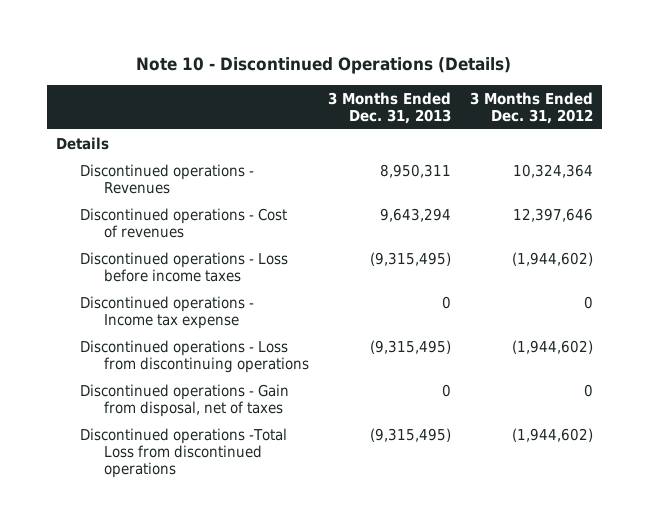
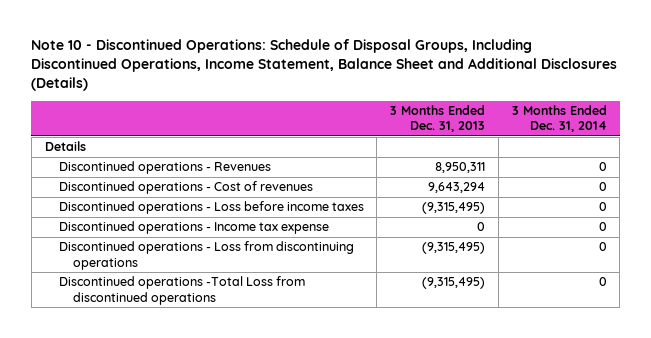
- Note 10 - Discontinued Operations (Details)
+ Note 10 - Discontinued Operations: Schedule of Disposal Groups, Including Discontinued Operations, Income Statement, Balance Sheet and Additional Disclosures (Details)
- | 3 Months Ended Dec. 31, 2013 | 3 Months Ended Dec. 31, 2012
+ | 3 Months Ended Dec. 31, 2013 | 3 Months Ended Dec. 31, 2014
- Discontinued operations - Gain from disposal, net of taxes | 0 | 0

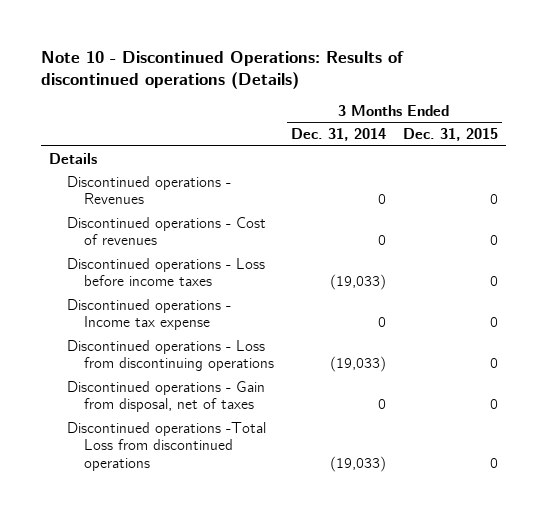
- Note 10 - Discontinued Operations: Schedule of Disposal Groups, Including Discontinued Operations, Income Statement, Balance Sheet and Additional Disclosures (Details)
+ Note 10 - Discontinued Operations: Results of discontinued operations (Details)
- | 3 Months Ended Dec. 31, 2013 | 3 Months Ended Dec. 31, 2014
+ | 3 Months Ended Dec. 31, 2014 | 3 Months Ended Dec. 31, 2015
- Discontinued operations - Loss before income taxes | (9,315,495) | 0
+ Discontinued operations - Loss before income taxes | (19,033) | 0
- Discontinued operations - Loss from discontinuing operations | (9,315,495) | 0
- Discontinued operations -Total Loss from discontinued operations | (9,315,495) | 0
+ Discontinued operations - Loss from discontinuing operations | (19,033) | 0
+ Discontinued operations - Gain from disposal, net of taxes | 0 | 0
+ Discontinued operations -Total Loss from discontinued operations | (19,033) | 0

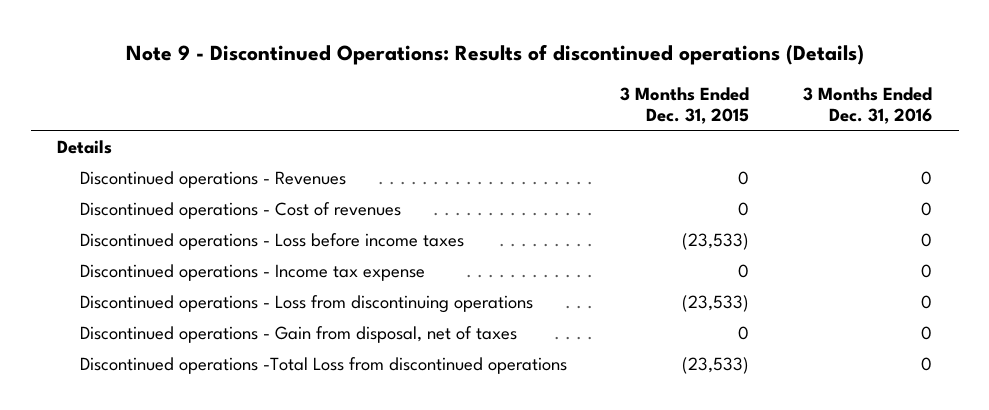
- Note 10 - Discontinued Operations: Results of discontinued operations (Details)
+ Note 9 - Discontinued Operations: Results of discontinued operations (Details)
- | 3 Months Ended Dec. 31, 2014 | 3 Months Ended Dec. 31, 2015
+ | 3 Months Ended Dec. 31, 2015 | 3 Months Ended Dec. 31, 2016
- Discontinued operations - Loss before income taxes | (19,033) | 0
+ Discontinued operations - Loss before income taxes | (23,533) | 0
- Discontinued operations - Loss from discontinuing operations | (19,033) | 0
+ Discontinued operations - Loss from discontinuing operations | (23,533) | 0
- Discontinued operations -Total Loss from discontinued operations | (19,033) | 0
+ Discontinued operations -Total Loss from discontinued operations | (23,533) | 0

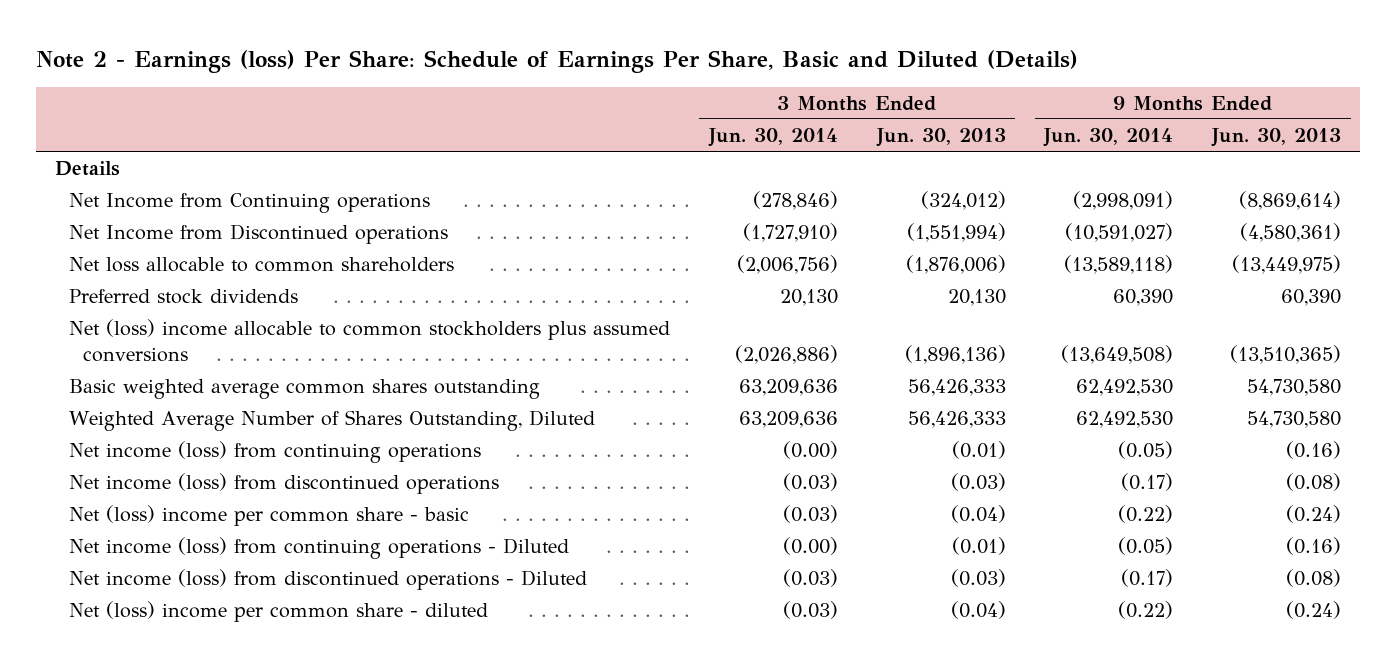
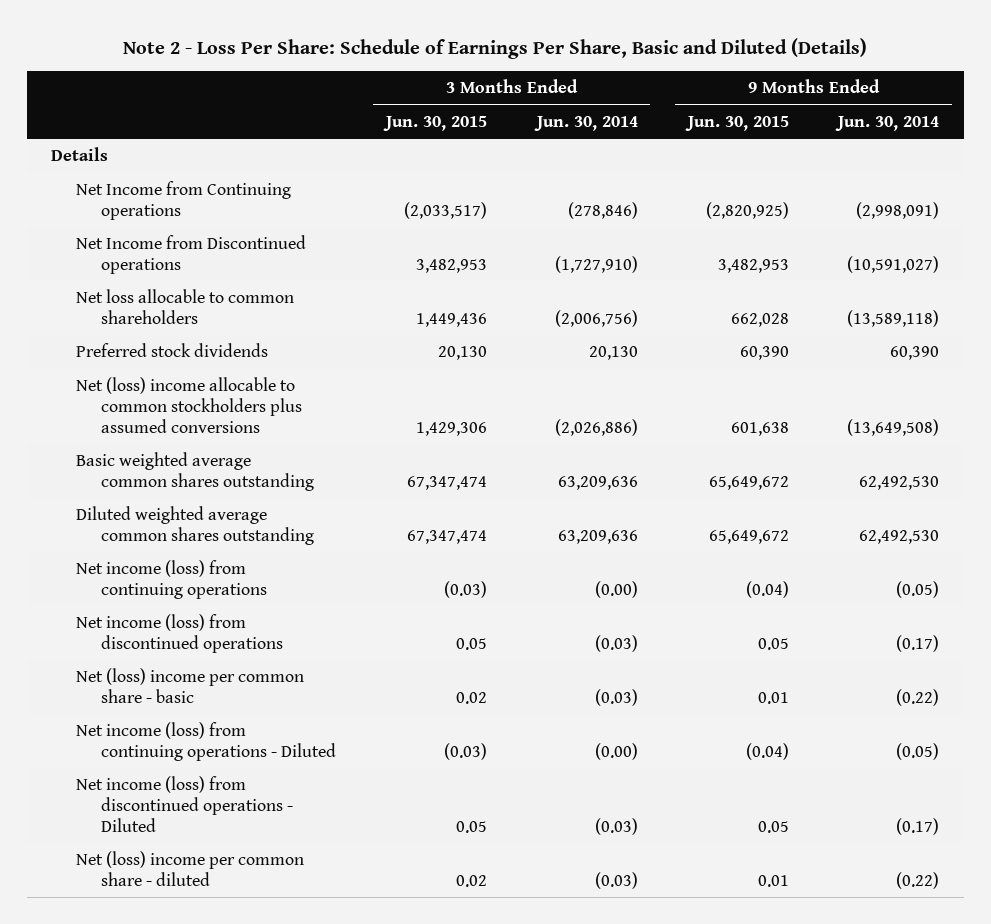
- Note 2 - Earnings (loss) Per Share: Schedule of Earnings Per Share, Basic and Diluted (Details)
+ Note 2 - Loss Per Share: Schedule of Earnings Per Share, Basic and Diluted (Details)
- | 3 Months Ended Jun. 30, 2014 | 3 Months Ended Jun. 30, 2013 | 9 Months Ended Jun. 30, 2014 | 9 Months Ended Jun. 30, 2013
+ | 3 Months Ended Jun. 30, 2015 | 3 Months Ended Jun. 30, 2014 | 9 Months Ended Jun. 30, 2015 | 9 Months Ended Jun. 30, 2014
- Weighted Average Number of Shares Outstanding, Diluted | 63,209,636 | 56,426,333 | 62,492,530 | 54,730,580
+ Diluted weighted average common shares outstanding | 67,347,474 | 63,209,636 | 65,649,672 | 62,492,530

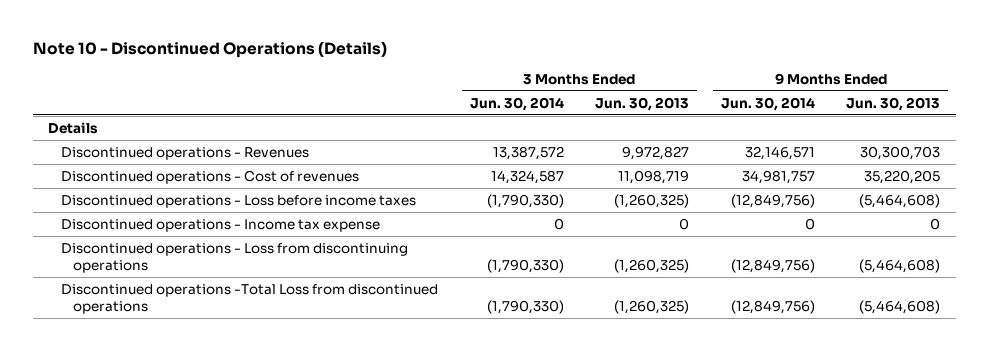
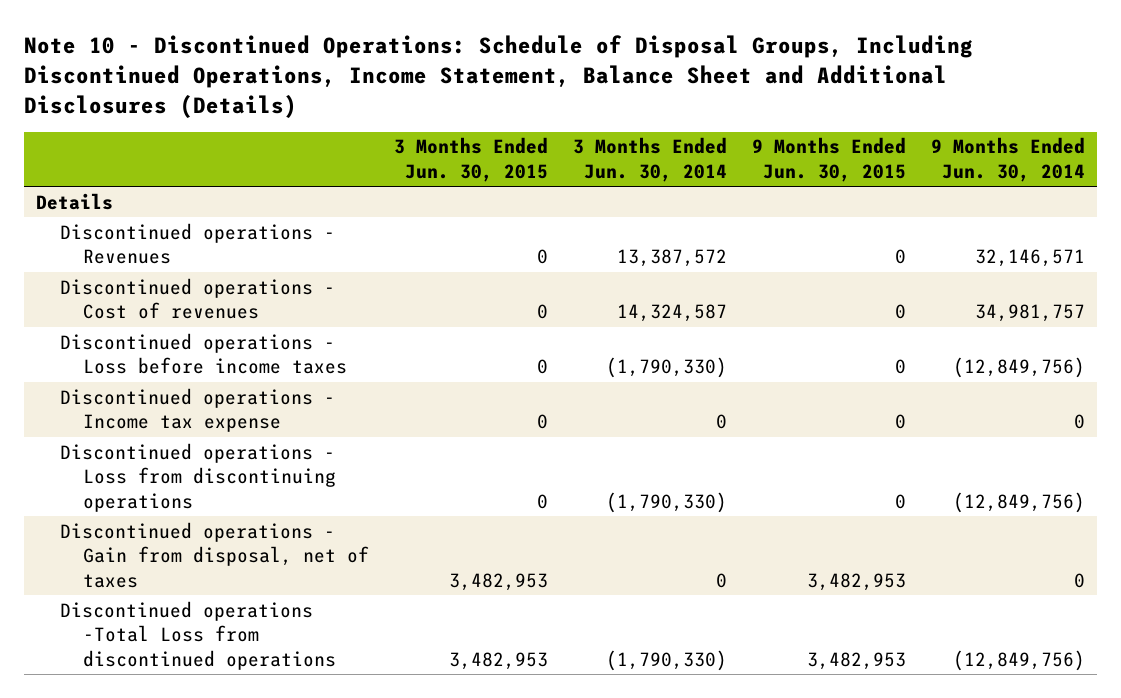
- Note 10 - Discontinued Operations (Details)
+ Note 10 - Discontinued Operations: Schedule of Disposal Groups, Including Discontinued Operations, Income Statement, Balance Sheet and Additional Disclosures (Details)
- | 3 Months Ended Jun. 30, 2014 | 3 Months Ended Jun. 30, 2013 | 9 Months Ended Jun. 30, 2014 | 9 Months Ended Jun. 30, 2013
+ | 3 Months Ended Jun. 30, 2015 | 3 Months Ended Jun. 30, 2014 | 9 Months Ended Jun. 30, 2015 | 9 Months Ended Jun. 30, 2014
+ Discontinued operations - Gain from disposal, net of taxes | 3,482,953 | 0 | 3,482,953 | 0

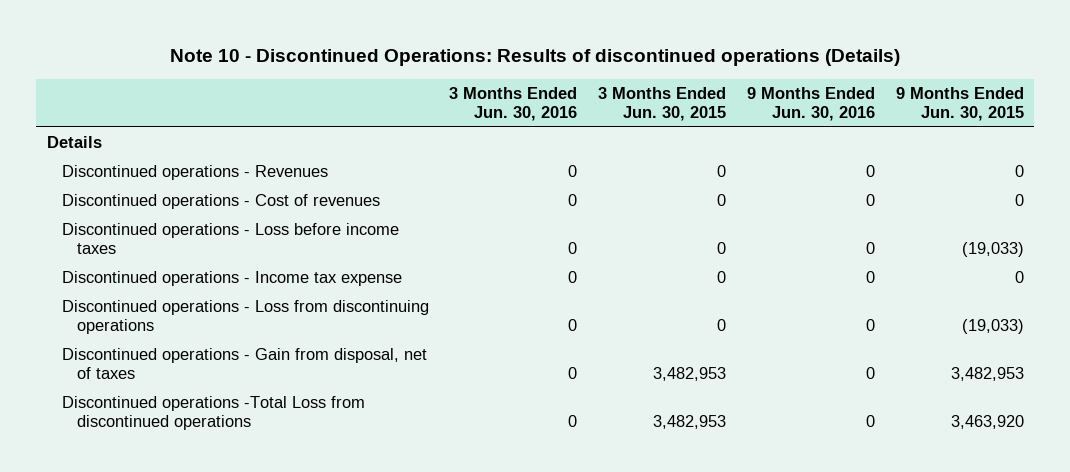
- Note 10 - Discontinued Operations: Schedule of Disposal Groups, Including Discontinued Operations, Income Statement, Balance Sheet and Additional Disclosures (Details)
+ Note 10 - Discontinued Operations: Results of discontinued operations (Details)
- | 3 Months Ended Jun. 30, 2015 | 3 Months Ended Jun. 30, 2014 | 9 Months Ended Jun. 30, 2015 | 9 Months Ended Jun. 30, 2014
+ | 3 Months Ended Jun. 30, 2016 | 3 Months Ended Jun. 30, 2015 | 9 Months Ended Jun. 30, 2016 | 9 Months Ended Jun. 30, 2015
- Discontinued operations - Loss before income taxes | 0 | (1,790,330) | 0 | (12,849,756)
+ Discontinued operations - Loss before income taxes | 0 | 0 | 0 | (19,033)
- Discontinued operations - Loss from discontinuing operations | 0 | (1,790,330) | 0 | (12,849,756)
+ Discontinued operations - Loss from discontinuing operations | 0 | 0 | 0 | (19,033)
- Discontinued operations -Total Loss from discontinued operations | 3,482,953 | (1,790,330) | 3,482,953 | (12,849,756)
+ Discontinued operations -Total Loss from discontinued operations | 0 | 3,482,953 | 0 | 3,463,920

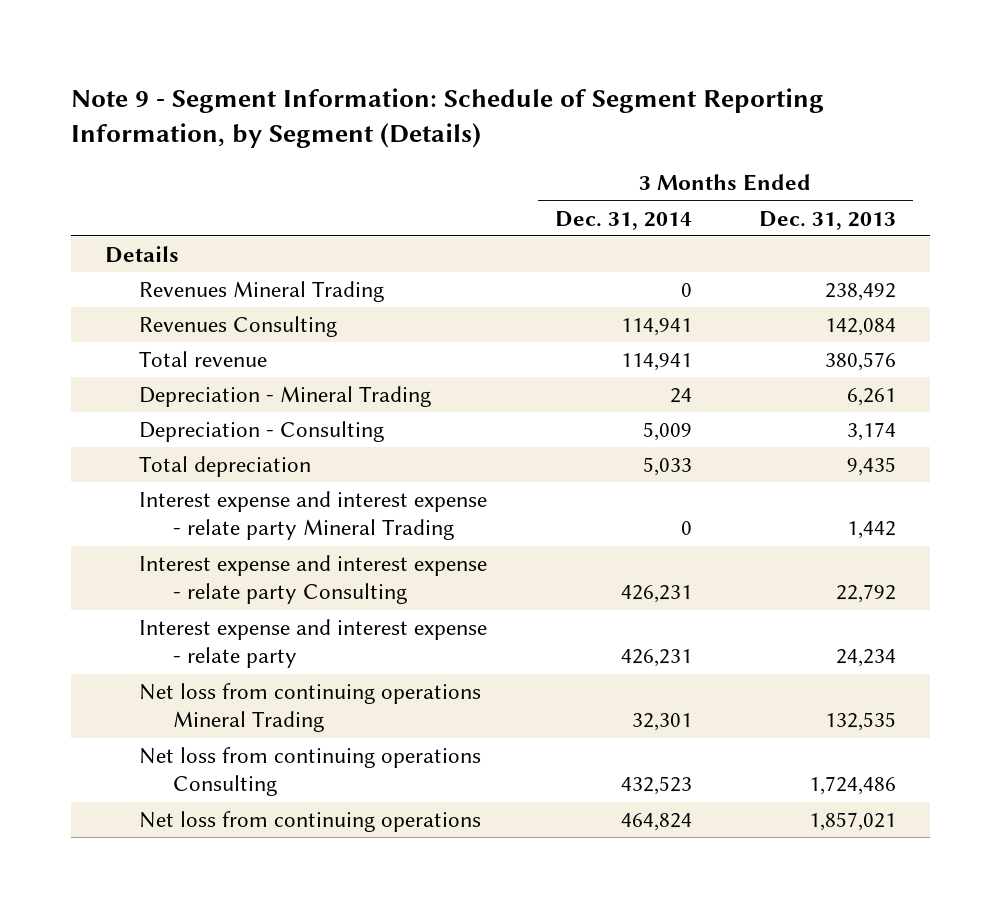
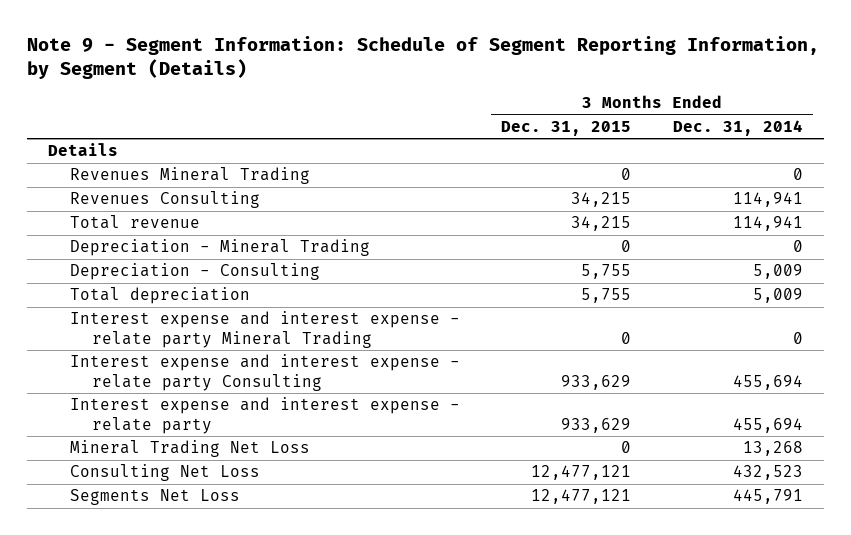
- | 3 Months Ended Dec. 31, 2014 | 3 Months Ended Dec. 31, 2013
+ | 3 Months Ended Dec. 31, 2015 | 3 Months Ended Dec. 31, 2014
- Depreciation - Mineral Trading | 24 | 6,261
+ Depreciation - Mineral Trading | 0 | 0
- Total depreciation | 5,033 | 9,435
+ Total depreciation | 5,755 | 5,009
- Interest expense and interest expense - relate party Consulting | 426,231 | 22,792
- Interest expense and interest expense - relate party | 426,231 | 24,234
- Net loss from continuing operations Mineral Trading | 32,301 | 132,535
- Net loss from continuing operations Consulting | 432,523 | 1,724,486
- Net loss from continuing operations | 464,824 | 1,857,021
+ Interest expense and interest expense - relate party Consulting | 933,629 | 455,694
+ Interest expense and interest expense - relate party | 933,629 | 455,694
+ Mineral Trading Net Loss | 0 | 13,268
+ Consulting Net Loss | 12,477,121 | 432,523
+ Segments Net Loss | 12,477,121 | 445,791

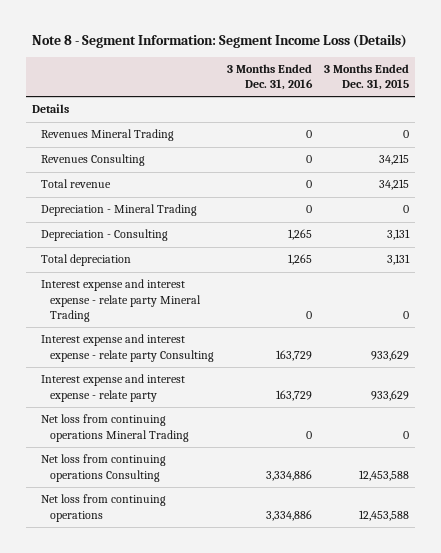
- Note 9 - Segment Information: Schedule of Segment Reporting Information, by Segment (Details)
+ Note 8 - Segment Information: Segment Income Loss (Details)
- | 3 Months Ended Dec. 31, 2015 | 3 Months Ended Dec. 31, 2014
+ | 3 Months Ended Dec. 31, 2016 | 3 Months Ended Dec. 31, 2015
- Depreciation - Consulting | 5,755 | 5,009
- Total depreciation | 5,755 | 5,009
+ Depreciation - Consulting | 1,265 | 3,131
+ Total depreciation | 1,265 | 3,131
- Mineral Trading Net Loss | 0 | 13,268
- Consulting Net Loss | 12,477,121 | 432,523
- Segments Net Loss | 12,477,121 | 445,791
+ Net loss from continuing operations Mineral Trading | 0 | 0
+ Net loss from continuing operations Consulting | 3,334,886 | 12,453,588
+ Net loss from continuing operations | 3,334,886 | 12,453,588

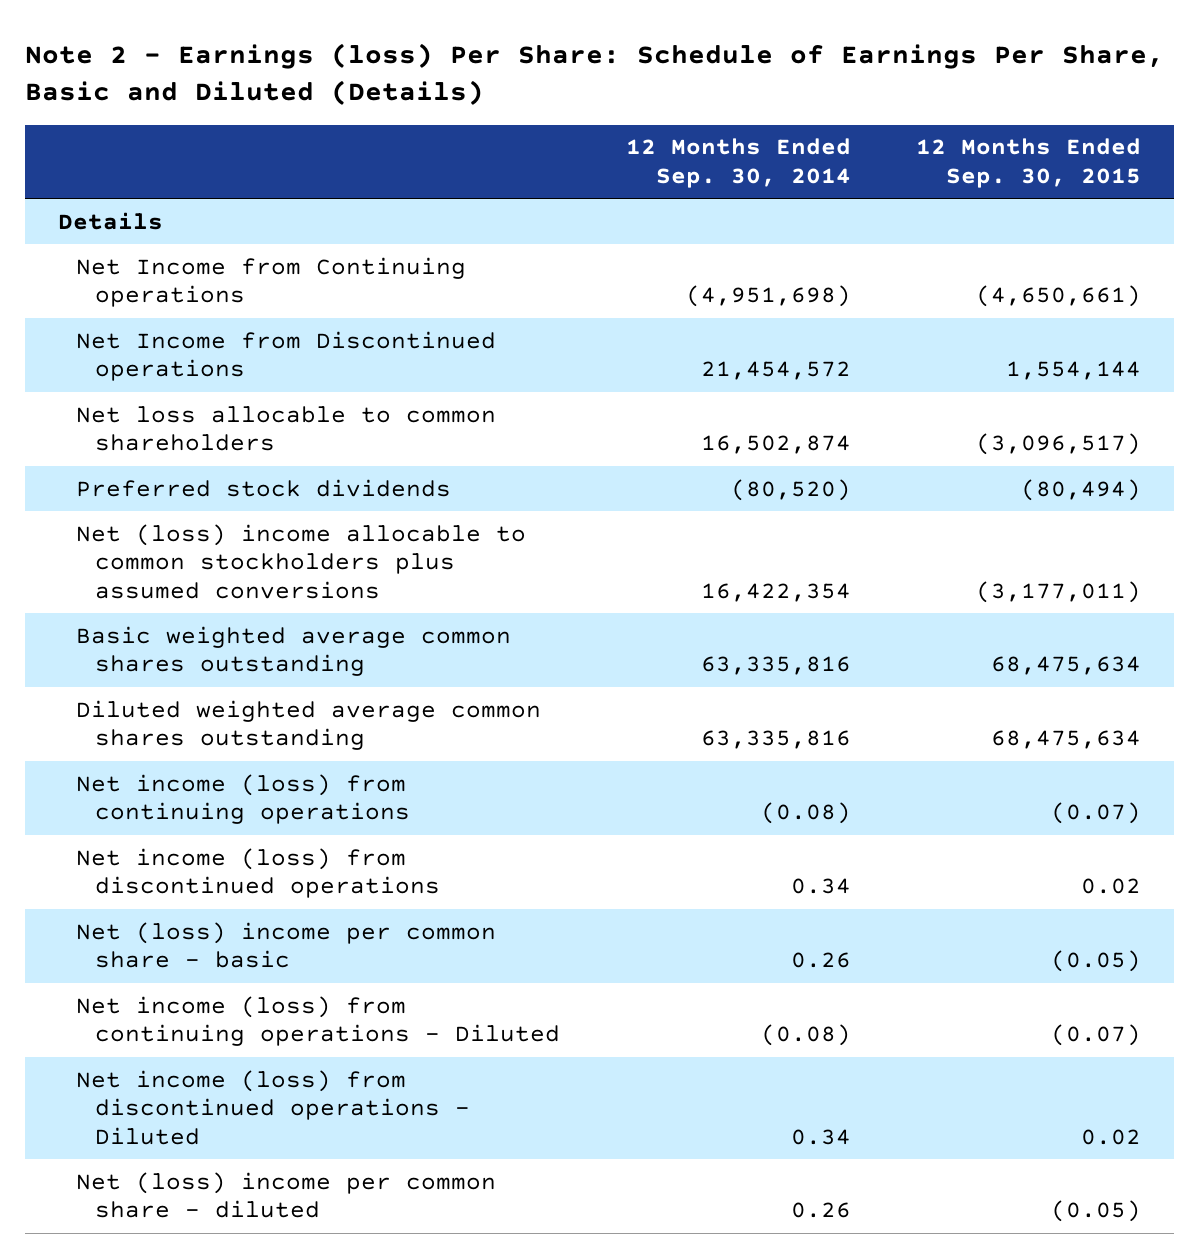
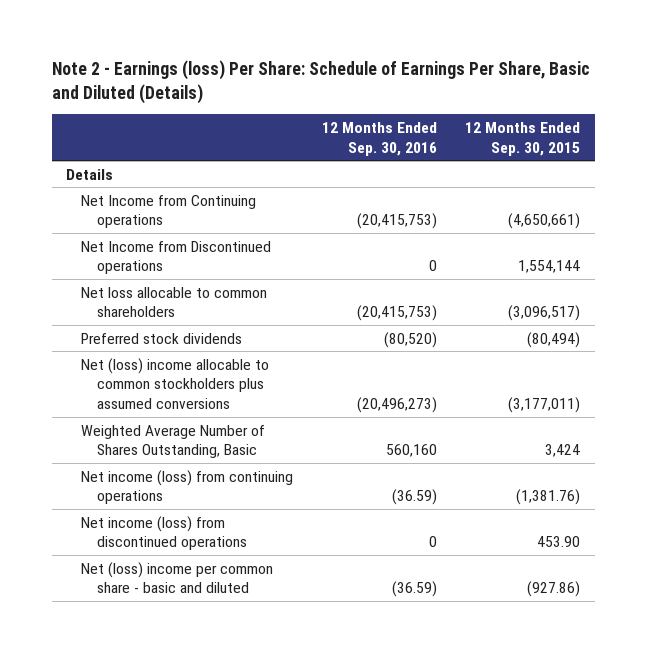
- | 12 Months Ended Sep. 30, 2014 | 12 Months Ended Sep. 30, 2015
+ | 12 Months Ended Sep. 30, 2016 | 12 Months Ended Sep. 30, 2015
- Basic weighted average common shares outstanding | 63,335,816 | 68,475,634
- Diluted weighted average common shares outstanding | 63,335,816 | 68,475,634
- Net income (loss) from continuing operations | (0.08) | (0.07)
- Net income (loss) from discontinued operations | 0.34 | 0.02
- Net (loss) income per common share - basic | 0.26 | (0.05)
- Net income (loss) from continuing operations - Diluted | (0.08) | (0.07)
- Net income (loss) from discontinued operations - Diluted | 0.34 | 0.02
- Net (loss) income per common share - diluted | 0.26 | (0.05)
+ Weighted Average Number of Shares Outstanding, Basic | 560,160 | 3,424
+ Net income (loss) from continuing operations | (36.59) | (1,381.76)
+ Net income (loss) from discontinued operations | 0 | 453.90
+ Net (loss) income per common share - basic and diluted | (36.59) | (927.86)

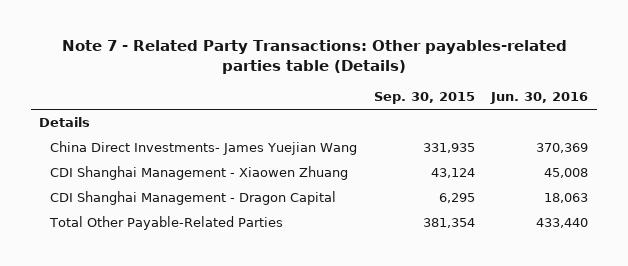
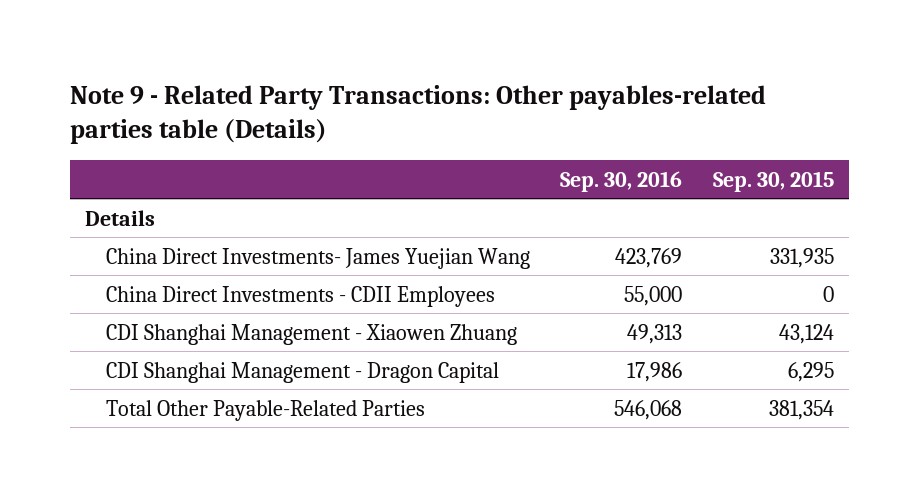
- Note 7 - Related Party Transactions: Other payables-related parties table (Details)
+ Note 9 - Related Party Transactions: Other payables-related parties table (Details)
- | Sep. 30, 2015 | Jun. 30, 2016
+ | Sep. 30, 2016 | Sep. 30, 2015
+ China Direct Investments - CDII Employees | 55,000 | 0

